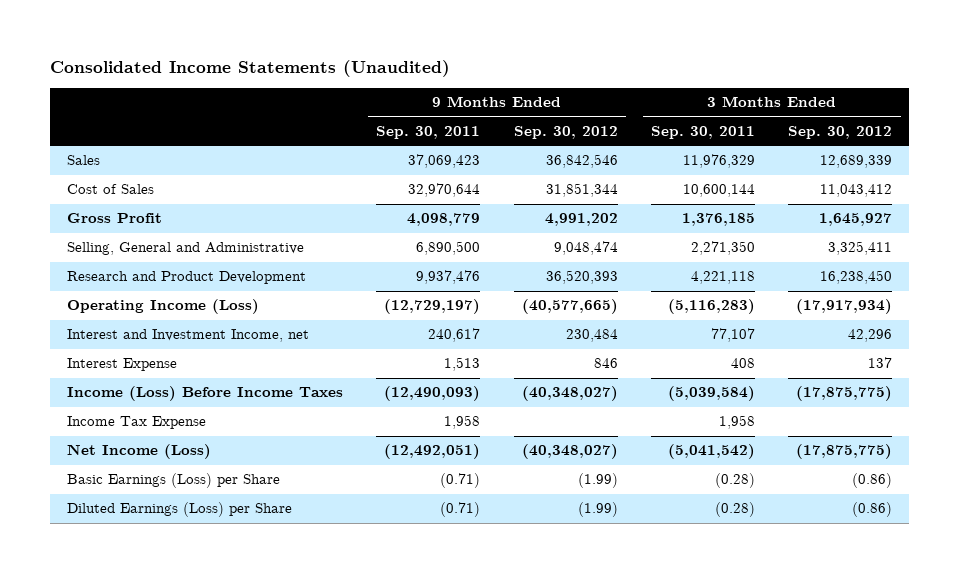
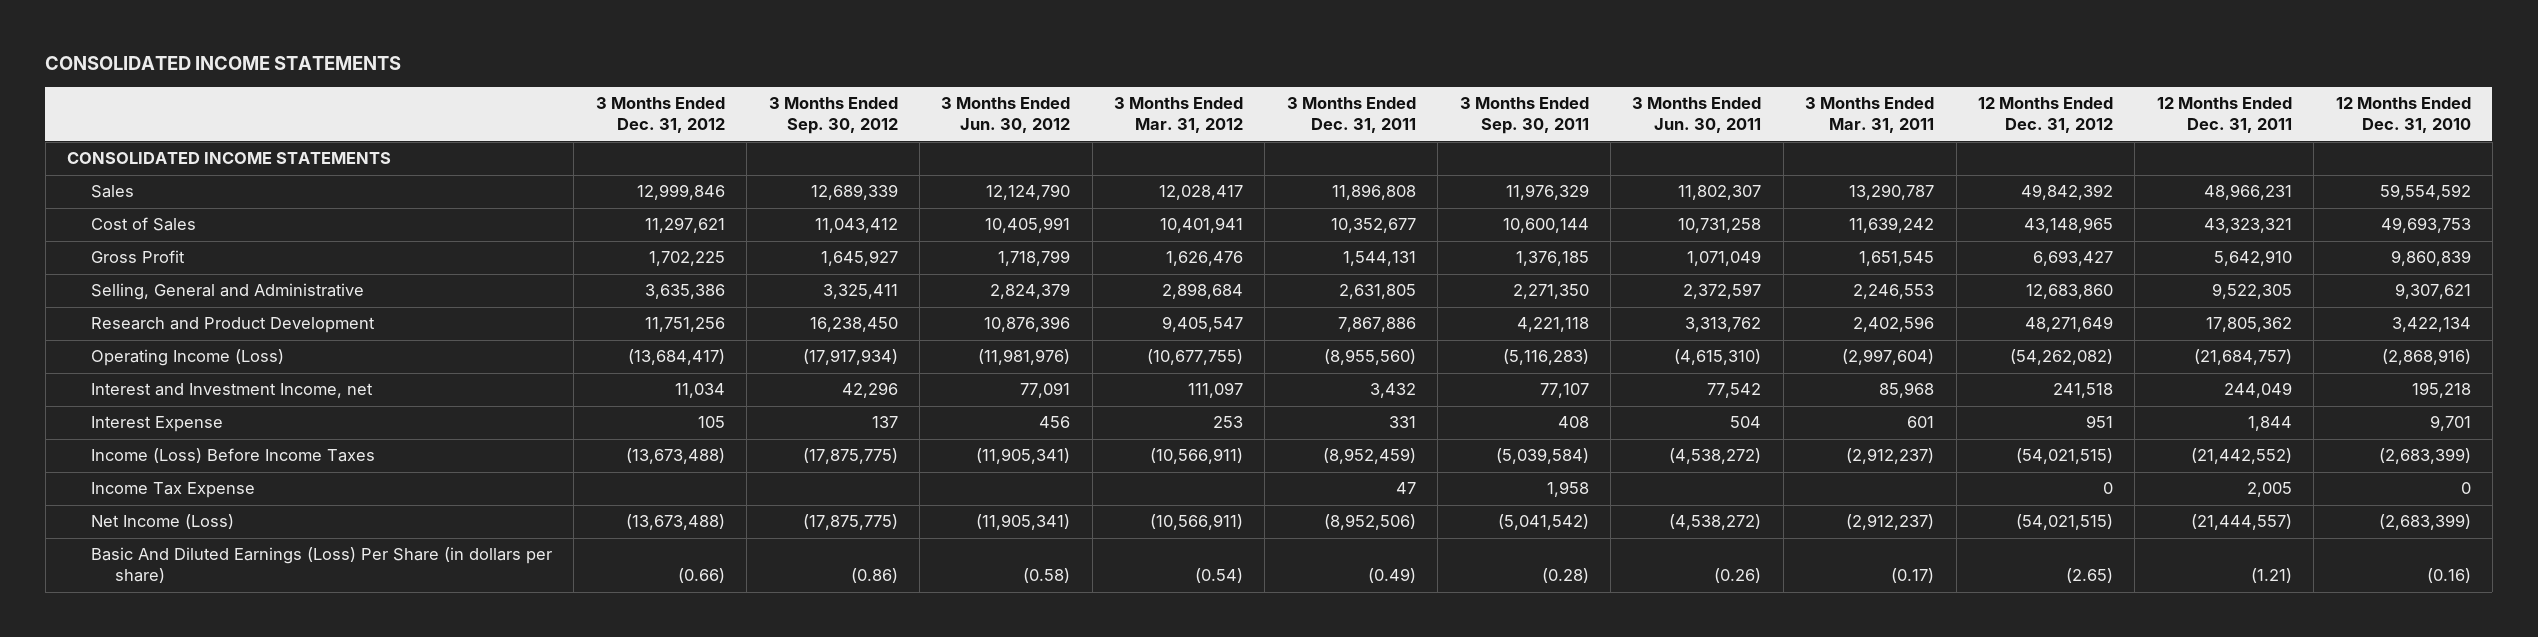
- Consolidated Income Statements (Unaudited)
+ CONSOLIDATED INCOME STATEMENTS
- | 9 Months Ended Sep. 30, 2011 | 9 Months Ended Sep. 30, 2012 | 3 Months Ended Sep. 30, 2011 | 3 Months Ended Sep. 30, 2012
+ | 3 Months Ended Dec. 31, 2012 | 3 Months Ended Sep. 30, 2012 | 3 Months Ended Jun. 30, 2012 | 3 Months Ended Mar. 31, 2012 | 3 Months Ended Dec. 31, 2011 | 3 Months Ended Sep. 30, 2011 | 3 Months Ended Jun. 30, 2011 | 3 Months Ended Mar. 31, 2011 | 12 Months Ended Dec. 31, 2012 | 12 Months Ended Dec. 31, 2011 | 12 Months Ended Dec. 31, 2010
+ CONSOLIDATED INCOME STATEMENTS
- Basic Earnings (Loss) per Share | (0.71) | (1.99) | (0.28) | (0.86)
- Diluted Earnings (Loss) per Share | (0.71) | (1.99) | (0.28) | (0.86)
+ Basic And Diluted Earnings (Loss) Per Share (in dollars per share) | (0.66) | (0.86) | (0.58) | (0.54) | (0.49) | (0.28) | (0.26) | (0.17) | (2.65) | (1.21) | (0.16)

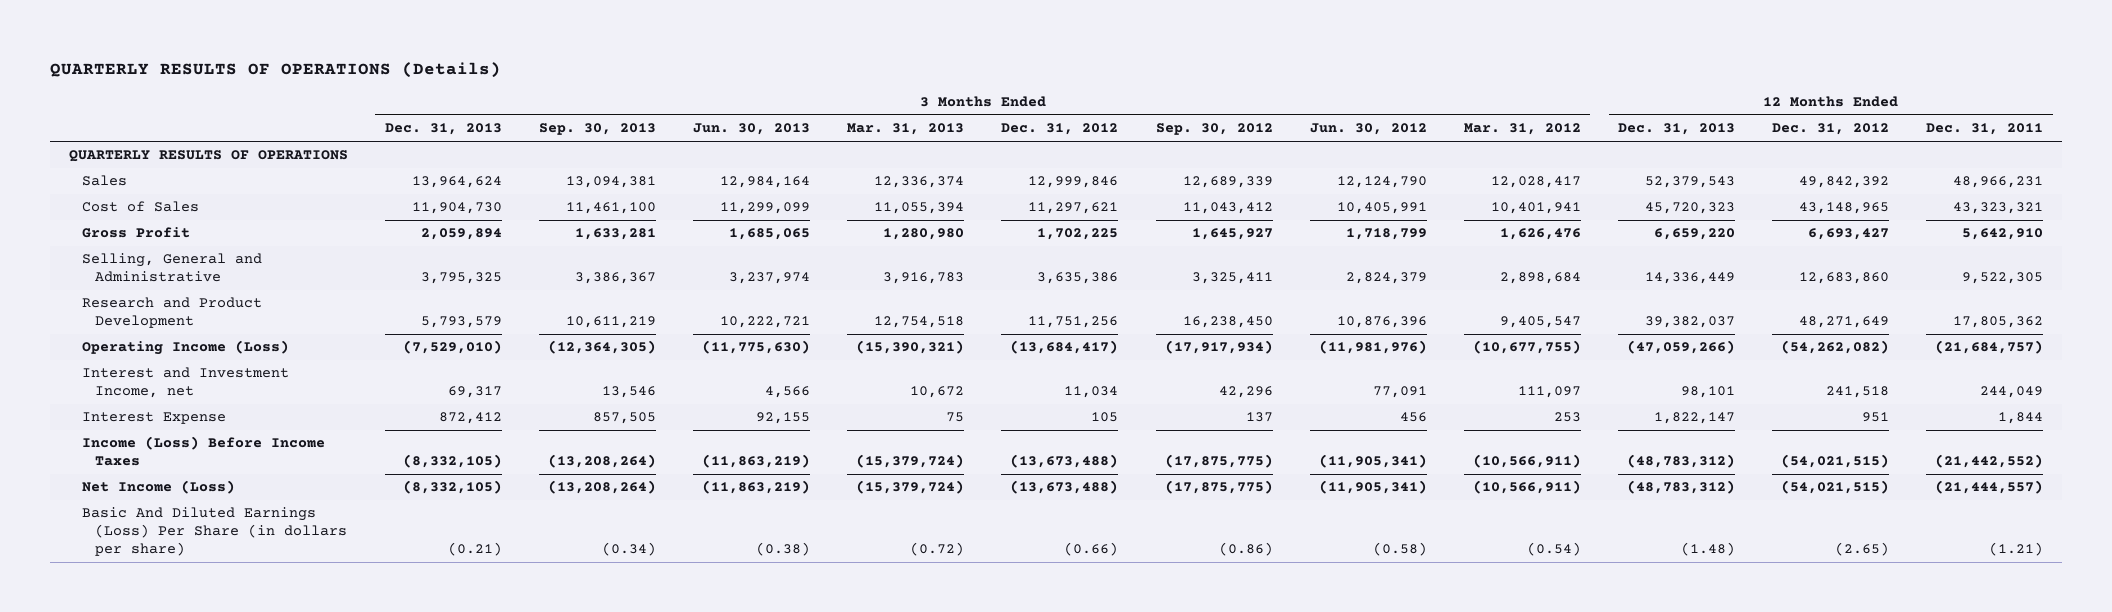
- CONSOLIDATED INCOME STATEMENTS
+ QUARTERLY RESULTS OF OPERATIONS (Details)
- | 3 Months Ended Dec. 31, 2012 | 3 Months Ended Sep. 30, 2012 | 3 Months Ended Jun. 30, 2012 | 3 Months Ended Mar. 31, 2012 | 3 Months Ended Dec. 31, 2011 | 3 Months Ended Sep. 30, 2011 | 3 Months Ended Jun. 30, 2011 | 3 Months Ended Mar. 31, 2011 | 12 Months Ended Dec. 31, 2012 | 12 Months Ended Dec. 31, 2011 | 12 Months Ended Dec. 31, 2010
+ | 3 Months Ended Dec. 31, 2013 | 3 Months Ended Sep. 30, 2013 | 3 Months Ended Jun. 30, 2013 | 3 Months Ended Mar. 31, 2013 | 3 Months Ended Dec. 31, 2012 | 3 Months Ended Sep. 30, 2012 | 3 Months Ended Jun. 30, 2012 | 3 Months Ended Mar. 31, 2012 | 12 Months Ended Dec. 31, 2013 | 12 Months Ended Dec. 31, 2012 | 12 Months Ended Dec. 31, 2011
- CONSOLIDATED INCOME STATEMENTS
+ QUARTERLY RESULTS OF OPERATIONS
- Income Tax Expense | | | | | 47 | 1,958 | | | 0 | 2,005 | 0

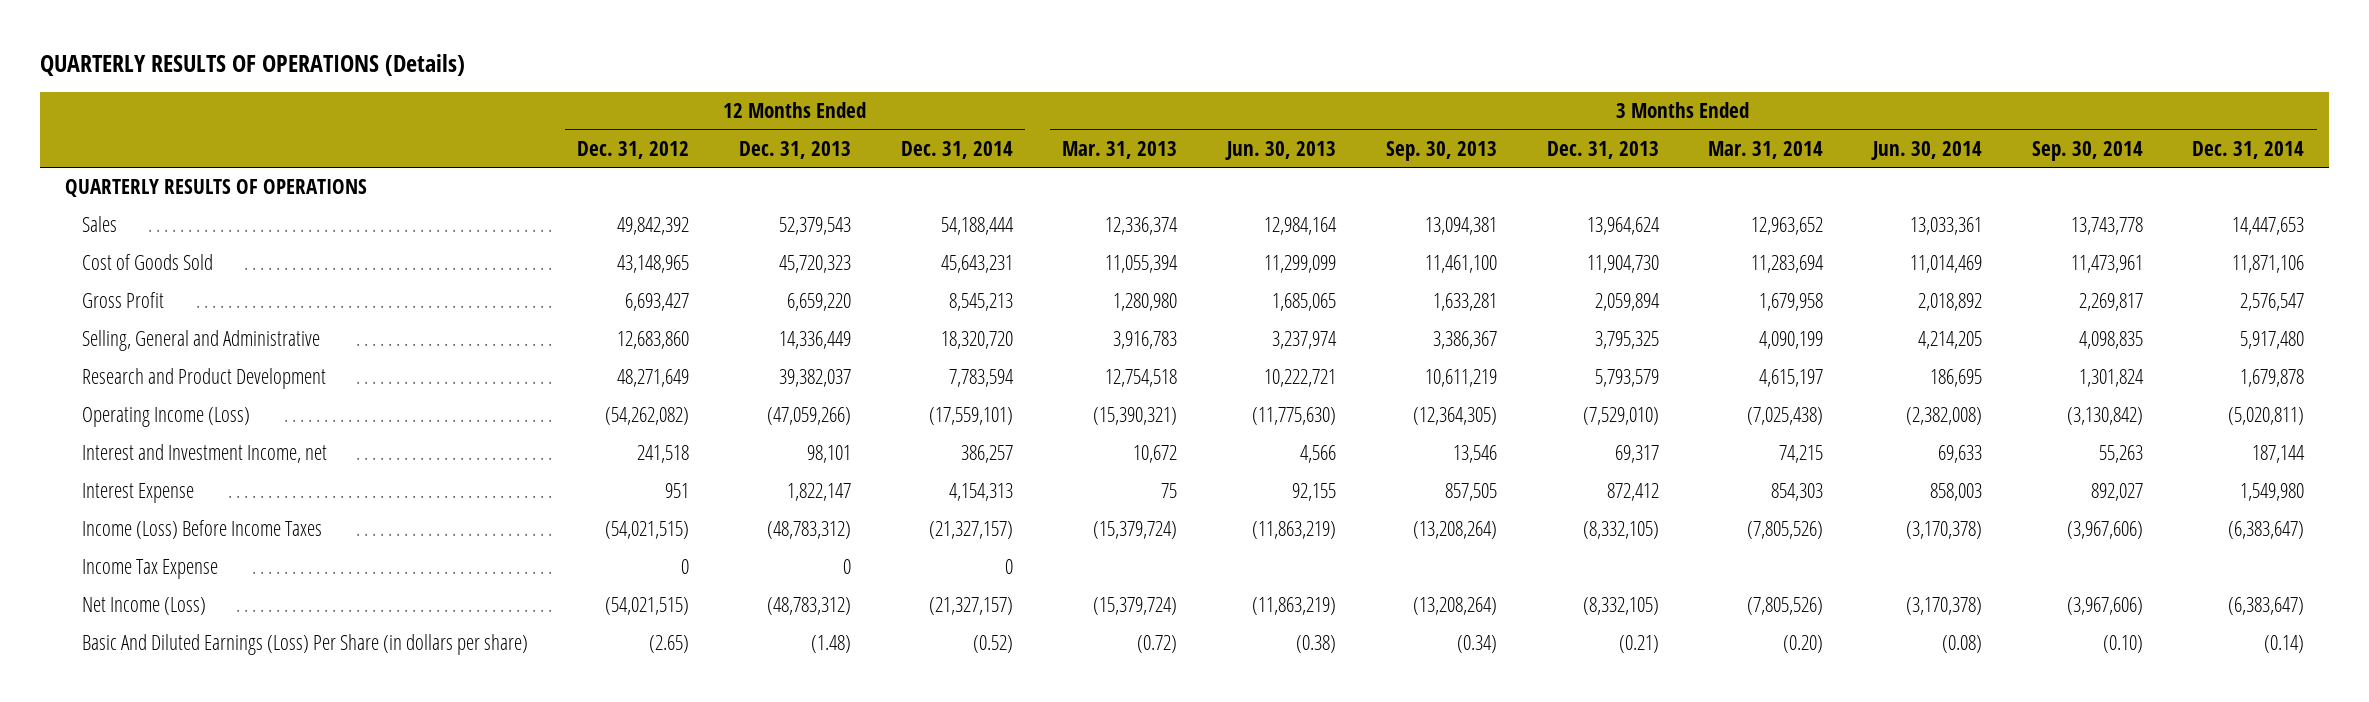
- | 3 Months Ended Dec. 31, 2013 | 3 Months Ended Sep. 30, 2013 | 3 Months Ended Jun. 30, 2013 | 3 Months Ended Mar. 31, 2013 | 3 Months Ended Dec. 31, 2012 | 3 Months Ended Sep. 30, 2012 | 3 Months Ended Jun. 30, 2012 | 3 Months Ended Mar. 31, 2012 | 12 Months Ended Dec. 31, 2013 | 12 Months Ended Dec. 31, 2012 | 12 Months Ended Dec. 31, 2011
+ | 12 Months Ended Dec. 31, 2012 | 12 Months Ended Dec. 31, 2013 | 12 Months Ended Dec. 31, 2014 | 3 Months Ended Mar. 31, 2013 | 3 Months Ended Jun. 30, 2013 | 3 Months Ended Sep. 30, 2013 | 3 Months Ended Dec. 31, 2013 | 3 Months Ended Mar. 31, 2014 | 3 Months Ended Jun. 30, 2014 | 3 Months Ended Sep. 30, 2014 | 3 Months Ended Dec. 31, 2014
- Cost of Sales | 11,904,730 | 11,461,100 | 11,299,099 | 11,055,394 | 11,297,621 | 11,043,412 | 10,405,991 | 10,401,941 | 45,720,323 | 43,148,965 | 43,323,321
+ Cost of Goods Sold | 43,148,965 | 45,720,323 | 45,643,231 | 11,055,394 | 11,299,099 | 11,461,100 | 11,904,730 | 11,283,694 | 11,014,469 | 11,473,961 | 11,871,106
+ Income Tax Expense | 0 | 0 | 0 | | | | | | | |

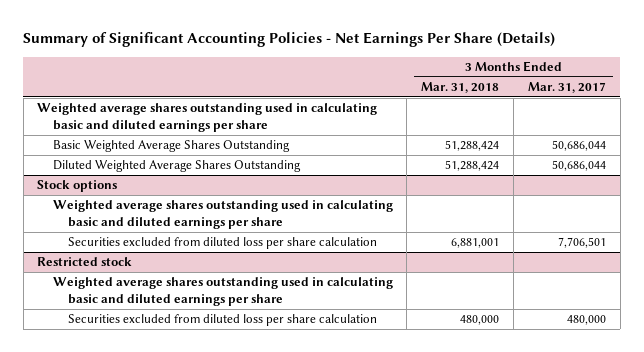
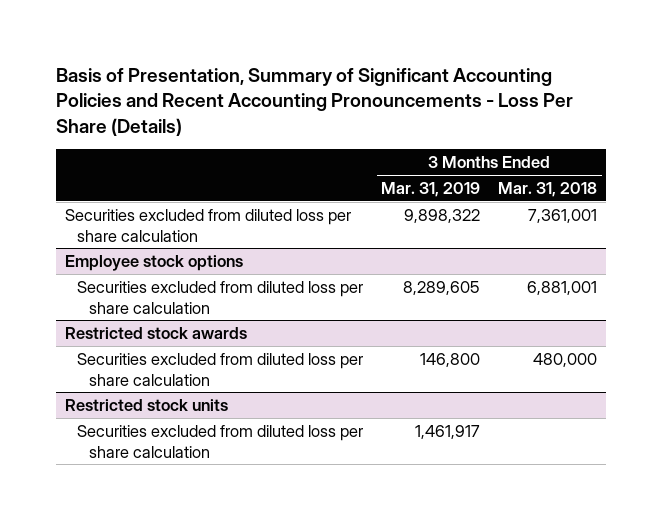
- Summary of Significant Accounting Policies - Net Earnings Per Share (Details)
+ Basis of Presentation, Summary of Significant Accounting Policies and Recent Accounting Pronouncements - Loss Per Share (Details)
- | 3 Months Ended Mar. 31, 2018 | 3 Months Ended Mar. 31, 2017
+ | 3 Months Ended Mar. 31, 2019 | 3 Months Ended Mar. 31, 2018
- Weighted average shares outstanding used in calculating basic and diluted earnings per share
- Basic Weighted Average Shares Outstanding | 51,288,424 | 50,686,044
- Diluted Weighted Average Shares Outstanding | 51,288,424 | 50,686,044
- Stock options
- Weighted average shares outstanding used in calculating basic and diluted earnings per share
+ Securities excluded from diluted loss per share calculation | 9,898,322 | 7,361,001
+ Employee stock options
- Restricted stock
- Weighted average shares outstanding used in calculating basic and diluted earnings per share
+ Restricted stock awards
+ Restricted stock units
+ Securities excluded from diluted loss per share calculation | 1,461,917 |

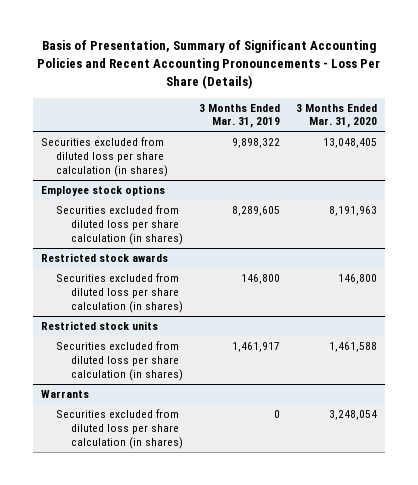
- | 3 Months Ended Mar. 31, 2019 | 3 Months Ended Mar. 31, 2018
+ | 3 Months Ended Mar. 31, 2019 | 3 Months Ended Mar. 31, 2020
- Securities excluded from diluted loss per share calculation | 9,898,322 | 7,361,001
+ Securities excluded from diluted loss per share calculation (in shares) | 9,898,322 | 13,048,405
@ Employee stock options
- Securities excluded from diluted loss per share calculation | 8,289,605 | 6,881,001
+ Securities excluded from diluted loss per share calculation (in shares) | 8,289,605 | 8,191,963
@ Restricted stock awards
- Securities excluded from diluted loss per share calculation | 146,800 | 480,000
+ Securities excluded from diluted loss per share calculation (in shares) | 146,800 | 146,800
@ Restricted stock units
- Securities excluded from diluted loss per share calculation | 1,461,917 |
+ Securities excluded from diluted loss per share calculation (in shares) | 1,461,917 | 1,461,588
+ Warrants
+ Securities excluded from diluted loss per share calculation (in shares) | 0 | 3,248,054

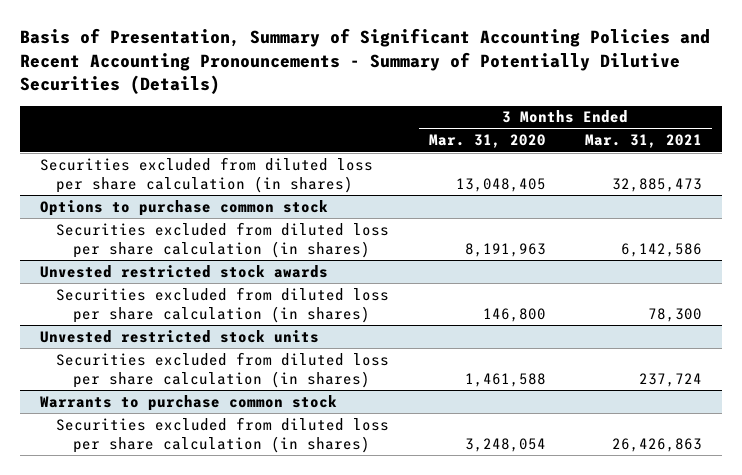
- Basis of Presentation, Summary of Significant Accounting Policies and Recent Accounting Pronouncements - Loss Per Share (Details)
+ Basis of Presentation, Summary of Significant Accounting Policies and Recent Accounting Pronouncements - Summary of Potentially Dilutive Securities (Details)
- | 3 Months Ended Mar. 31, 2019 | 3 Months Ended Mar. 31, 2020
+ | 3 Months Ended Mar. 31, 2020 | 3 Months Ended Mar. 31, 2021
- Employee stock options
+ Options to purchase common stock
- Restricted stock awards
+ Unvested restricted stock awards
- Restricted stock units
+ Unvested restricted stock units
- Warrants
+ Warrants to purchase common stock

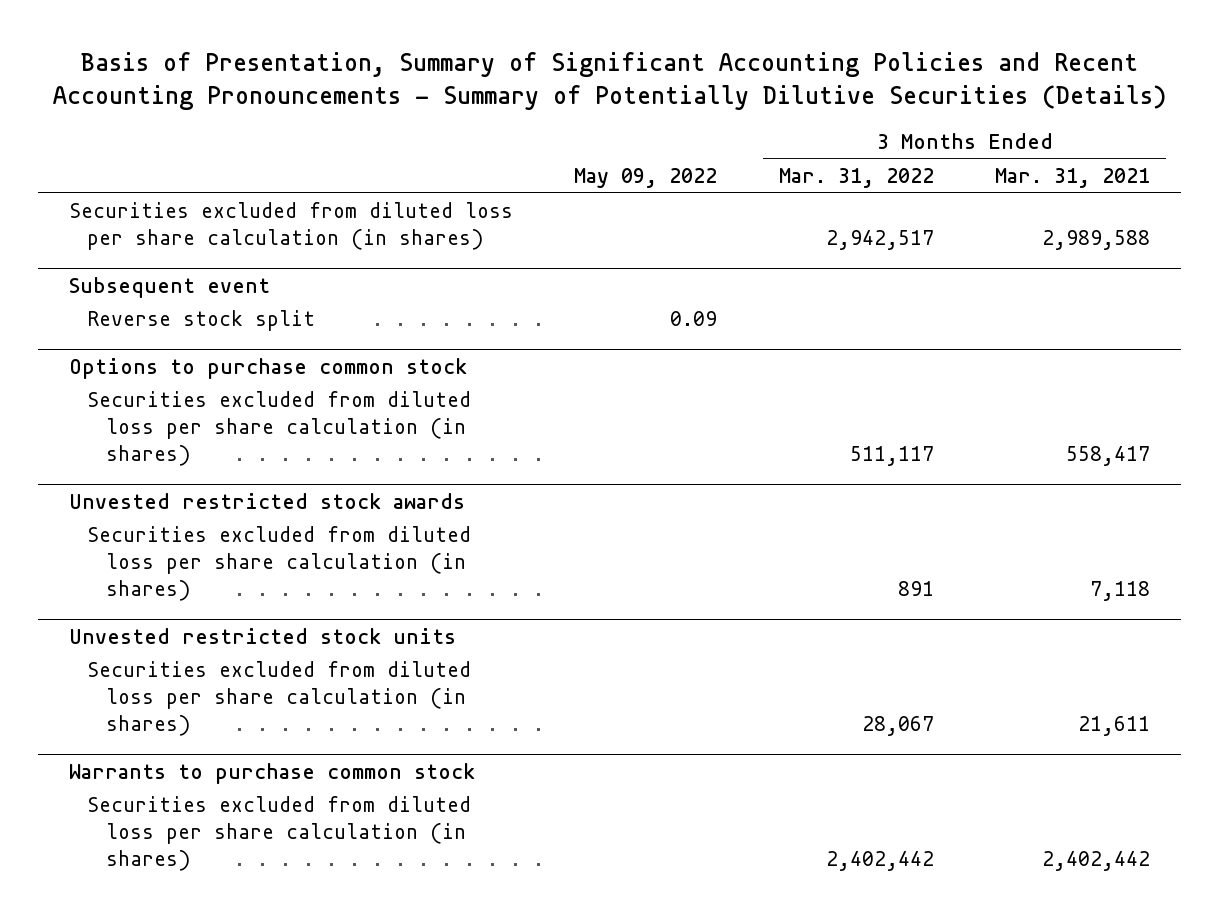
- | 3 Months Ended Mar. 31, 2020 | 3 Months Ended Mar. 31, 2021
+ | May 09, 2022 | 3 Months Ended Mar. 31, 2022 | 3 Months Ended Mar. 31, 2021
- Securities excluded from diluted loss per share calculation (in shares) | 13,048,405 | 32,885,473
+ Securities excluded from diluted loss per share calculation (in shares) | | 2,942,517 | 2,989,588
+ Subsequent event
+ Reverse stock split | 0.09 | |
@ Options to purchase common stock
- Securities excluded from diluted loss per share calculation (in shares) | 8,191,963 | 6,142,586
+ Securities excluded from diluted loss per share calculation (in shares) | | 511,117 | 558,417
@ Unvested restricted stock awards
- Securities excluded from diluted loss per share calculation (in shares) | 146,800 | 78,300
+ Securities excluded from diluted loss per share calculation (in shares) | | 891 | 7,118
@ Unvested restricted stock units
- Securities excluded from diluted loss per share calculation (in shares) | 1,461,588 | 237,724
+ Securities excluded from diluted loss per share calculation (in shares) | | 28,067 | 21,611
@ Warrants to purchase common stock
- Securities excluded from diluted loss per share calculation (in shares) | 3,248,054 | 26,426,863
+ Securities excluded from diluted loss per share calculation (in shares) | | 2,402,442 | 2,402,442

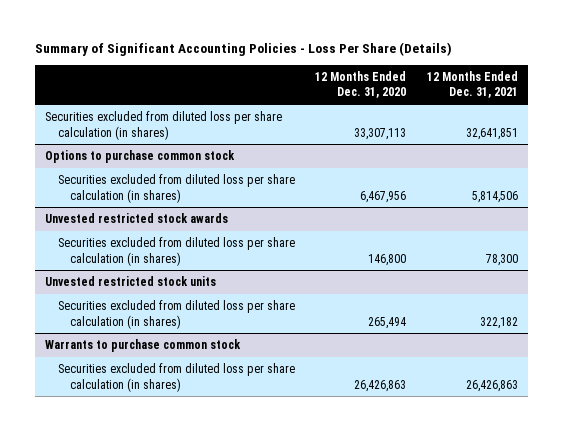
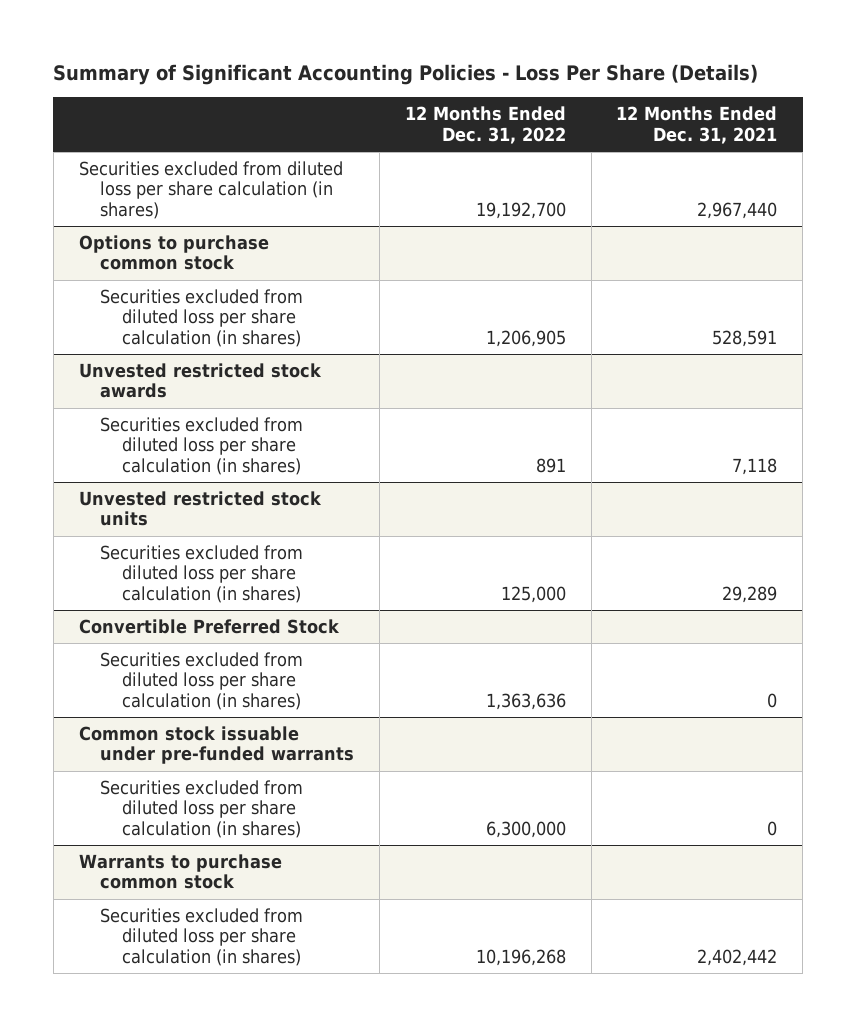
- | 12 Months Ended Dec. 31, 2020 | 12 Months Ended Dec. 31, 2021
+ | 12 Months Ended Dec. 31, 2022 | 12 Months Ended Dec. 31, 2021
- Securities excluded from diluted loss per share calculation (in shares) | 33,307,113 | 32,641,851
+ Securities excluded from diluted loss per share calculation (in shares) | 19,192,700 | 2,967,440
@ Options to purchase common stock
- Securities excluded from diluted loss per share calculation (in shares) | 6,467,956 | 5,814,506
+ Securities excluded from diluted loss per share calculation (in shares) | 1,206,905 | 528,591
@ Unvested restricted stock awards
- Securities excluded from diluted loss per share calculation (in shares) | 146,800 | 78,300
+ Securities excluded from diluted loss per share calculation (in shares) | 891 | 7,118
@ Unvested restricted stock units
- Securities excluded from diluted loss per share calculation (in shares) | 265,494 | 322,182
+ Securities excluded from diluted loss per share calculation (in shares) | 125,000 | 29,289
+ Convertible Preferred Stock
+ Securities excluded from diluted loss per share calculation (in shares) | 1,363,636 | 0
+ Common stock issuable under pre-funded warrants
+ Securities excluded from diluted loss per share calculation (in shares) | 6,300,000 | 0
@ Warrants to purchase common stock
- Securities excluded from diluted loss per share calculation (in shares) | 26,426,863 | 26,426,863
+ Securities excluded from diluted loss per share calculation (in shares) | 10,196,268 | 2,402,442

